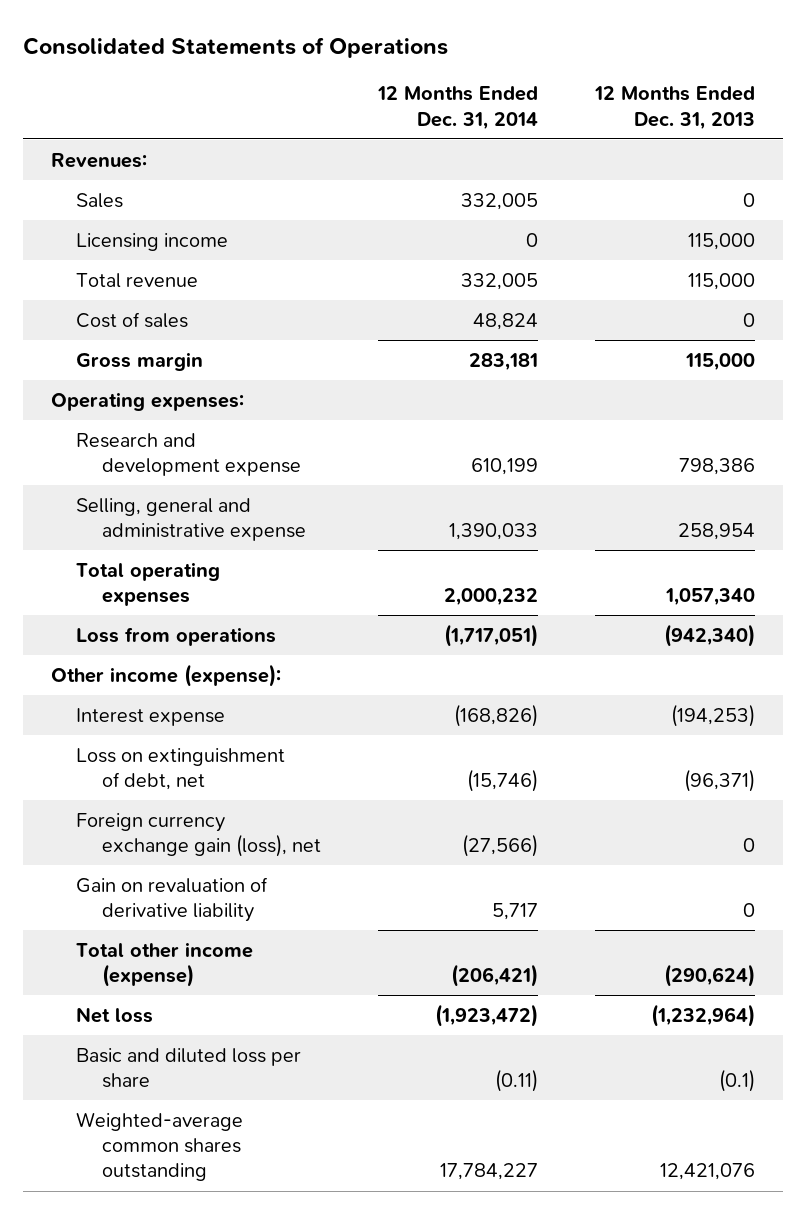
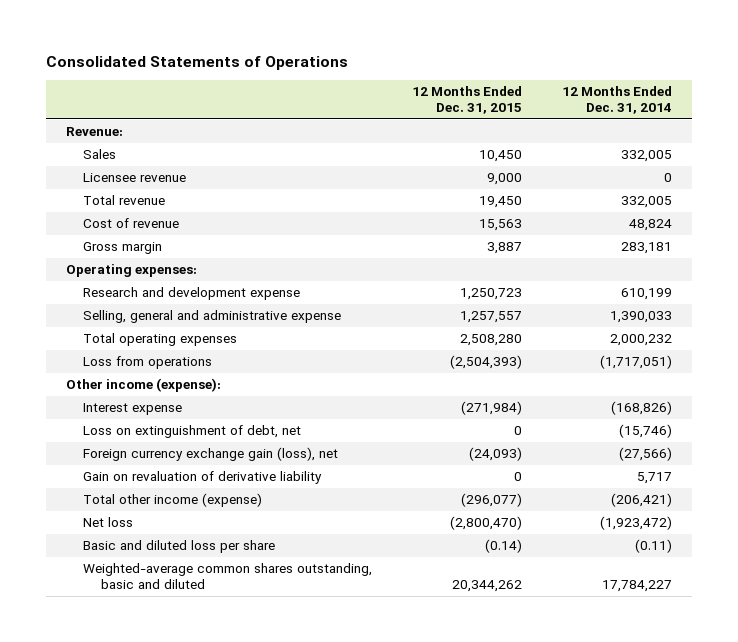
- | 12 Months Ended Dec. 31, 2014 | 12 Months Ended Dec. 31, 2013
+ | 12 Months Ended Dec. 31, 2015 | 12 Months Ended Dec. 31, 2014
- Revenues:
+ Revenue:
- Licensing income | 0 | 115,000
+ Licensee revenue | 9,000 | 0
- Cost of sales | 48,824 | 0
+ Cost of revenue | 15,563 | 48,824
- Weighted-average common shares outstanding | 17,784,227 | 12,421,076
+ Weighted-average common shares outstanding, basic and diluted | 20,344,262 | 17,784,227

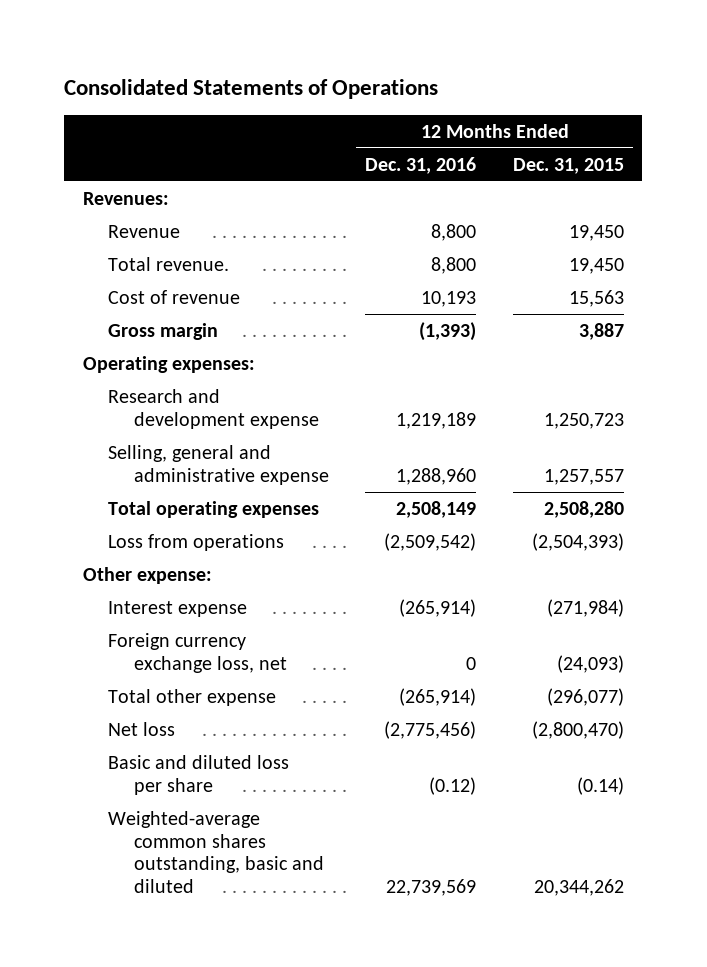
- | 12 Months Ended Dec. 31, 2015 | 12 Months Ended Dec. 31, 2014
+ | 12 Months Ended Dec. 31, 2016 | 12 Months Ended Dec. 31, 2015
- Revenue:
- Sales | 10,450 | 332,005
- Licensee revenue | 9,000 | 0
- Total revenue | 19,450 | 332,005
+ Revenues:
+ Revenue | 8,800 | 19,450
+ Total revenue. | 8,800 | 19,450
- Other income (expense):
+ Other expense:
- Loss on extinguishment of debt, net | 0 | (15,746)
- Foreign currency exchange gain (loss), net | (24,093) | (27,566)
- Gain on revaluation of derivative liability | 0 | 5,717
- Total other income (expense) | (296,077) | (206,421)
+ Foreign currency exchange loss, net | 0 | (24,093)
+ Total other expense | (265,914) | (296,077)

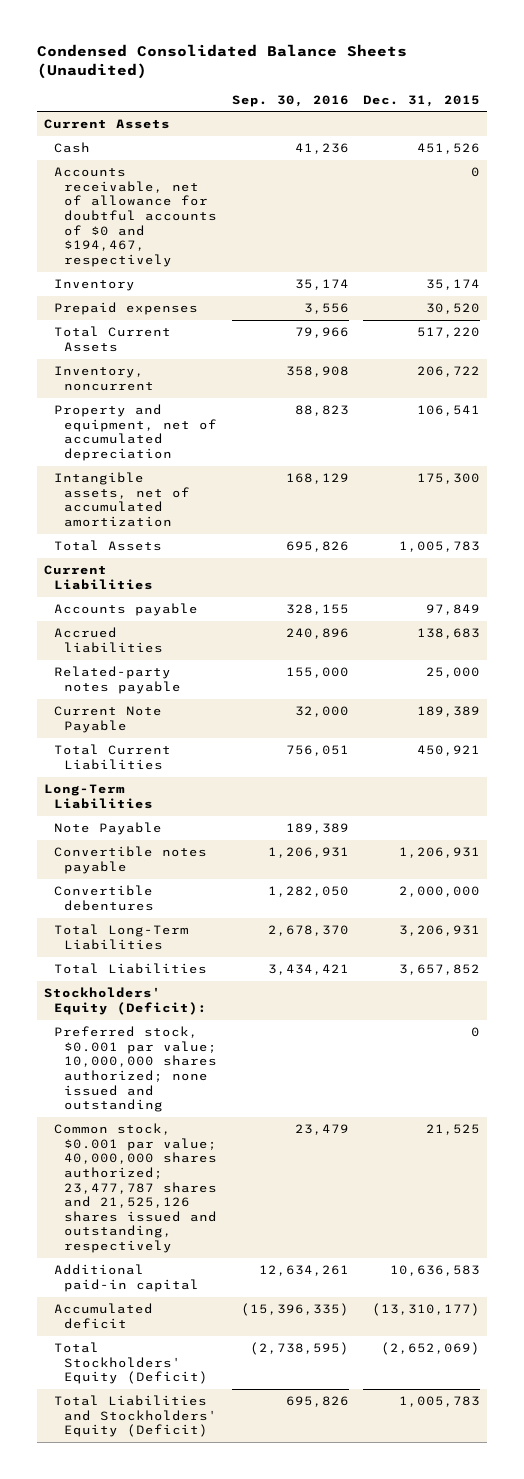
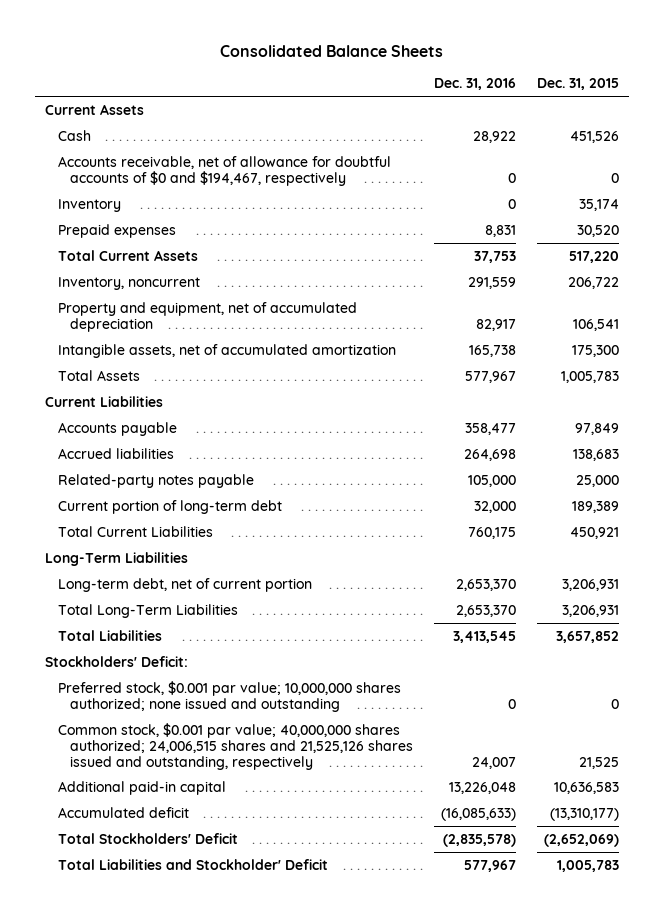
- Condensed Consolidated Balance Sheets (Unaudited)
+ Consolidated Balance Sheets
- | Sep. 30, 2016 | Dec. 31, 2015
+ | Dec. 31, 2016 | Dec. 31, 2015
- Current Note Payable | 32,000 | 189,389
+ Current portion of long-term debt | 32,000 | 189,389
- Note Payable | 189,389 |
- Convertible notes payable | 1,206,931 | 1,206,931
- Convertible debentures | 1,282,050 | 2,000,000
+ Long-term debt, net of current portion | 2,653,370 | 3,206,931
- Stockholders' Equity (Deficit):
+ Stockholders' Deficit:
- Common stock, $0.001 par value; 40,000,000 shares authorized; 23,477,787 shares and 21,525,126 shares issued and outstanding, respectively | 23,479 | 21,525
+ Common stock, $0.001 par value; 40,000,000 shares authorized; 24,006,515 shares and 21,525,126 shares issued and outstanding, respectively | 24,007 | 21,525
- Total Stockholders' Equity (Deficit) | (2,738,595) | (2,652,069)
- Total Liabilities and Stockholders' Equity (Deficit) | 695,826 | 1,005,783
+ Total Stockholders' Deficit | (2,835,578) | (2,652,069)
+ Total Liabilities and Stockholder' Deficit | 577,967 | 1,005,783

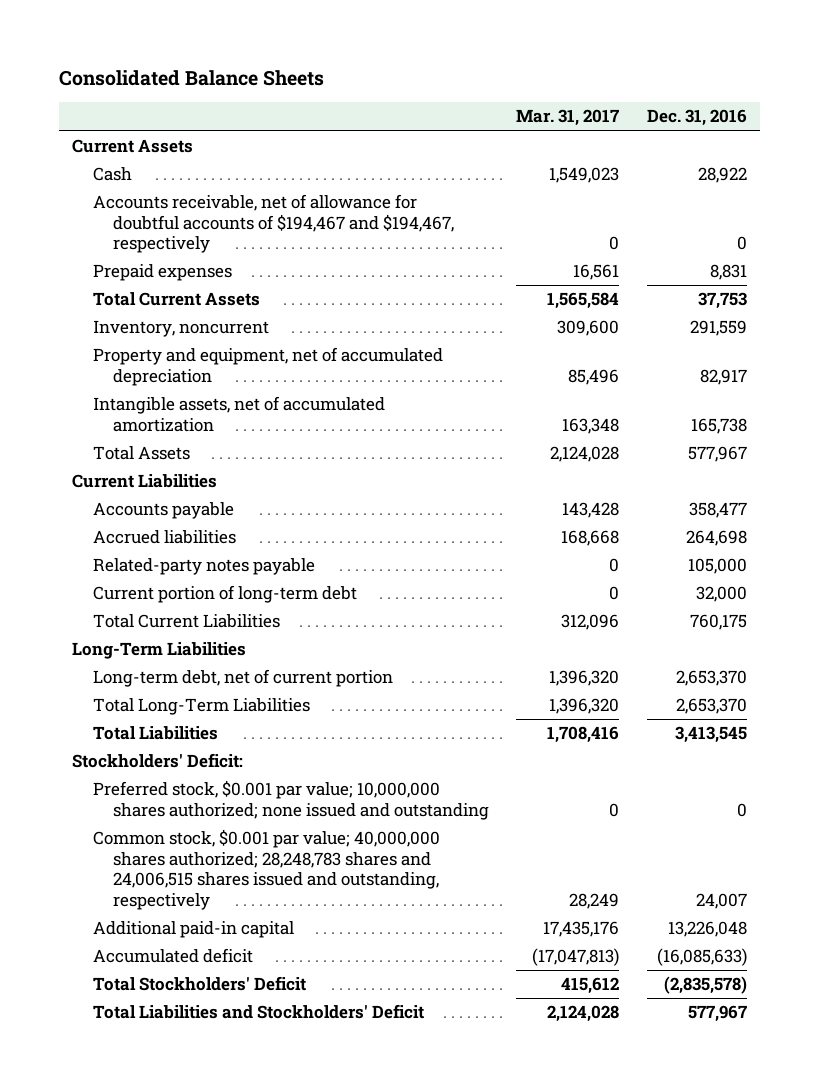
- | Dec. 31, 2016 | Dec. 31, 2015
+ | Mar. 31, 2017 | Dec. 31, 2016
- Accounts receivable, net of allowance for doubtful accounts of $0 and $194,467, respectively | 0 | 0
- Inventory | 0 | 35,174
+ Accounts receivable, net of allowance for doubtful accounts of $194,467 and $194,467, respectively | 0 | 0
- Common stock, $0.001 par value; 40,000,000 shares authorized; 24,006,515 shares and 21,525,126 shares issued and outstanding, respectively | 24,007 | 21,525
+ Common stock, $0.001 par value; 40,000,000 shares authorized; 28,248,783 shares and 24,006,515 shares issued and outstanding, respectively | 28,249 | 24,007
- Total Liabilities and Stockholder' Deficit | 577,967 | 1,005,783
+ Total Liabilities and Stockholders' Deficit | 2,124,028 | 577,967

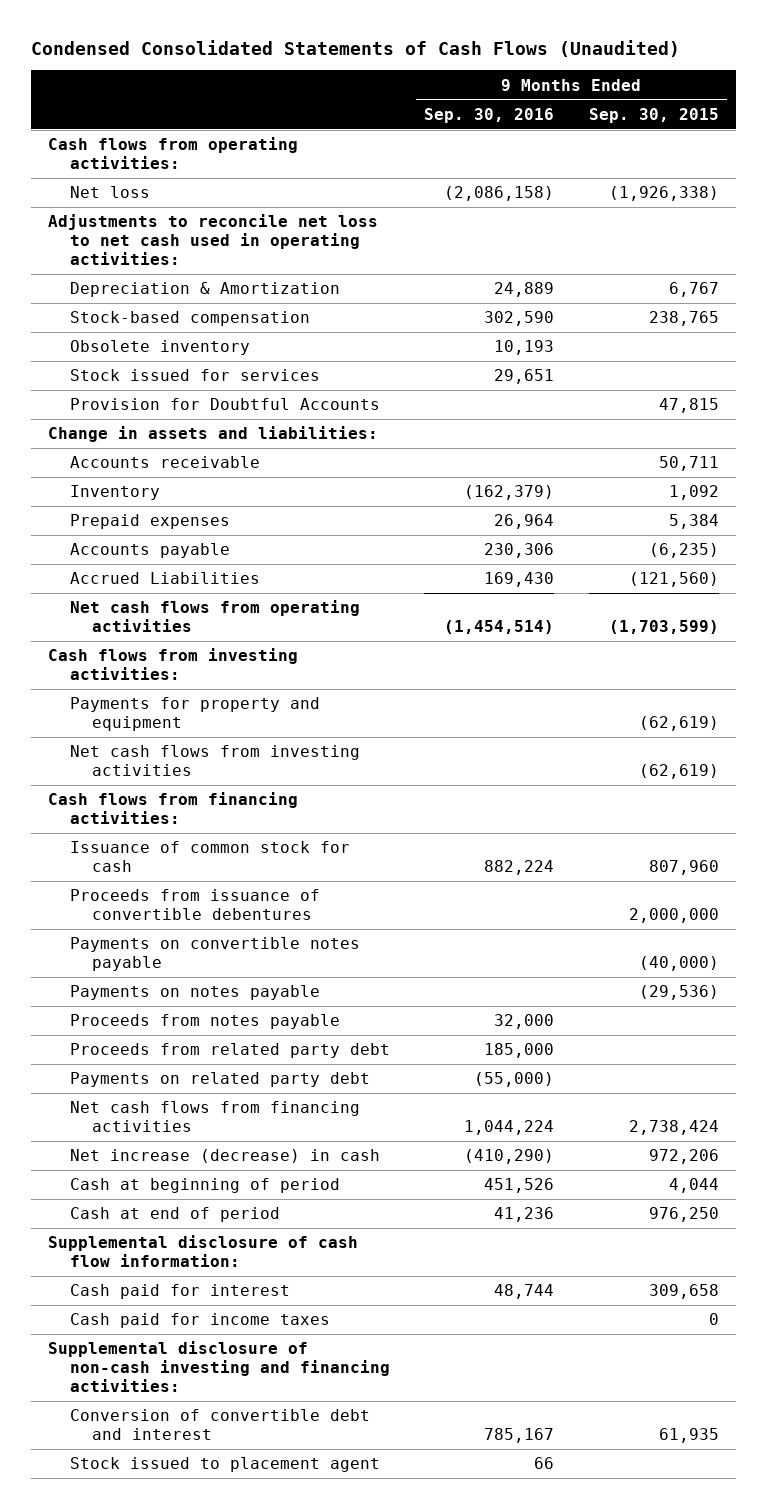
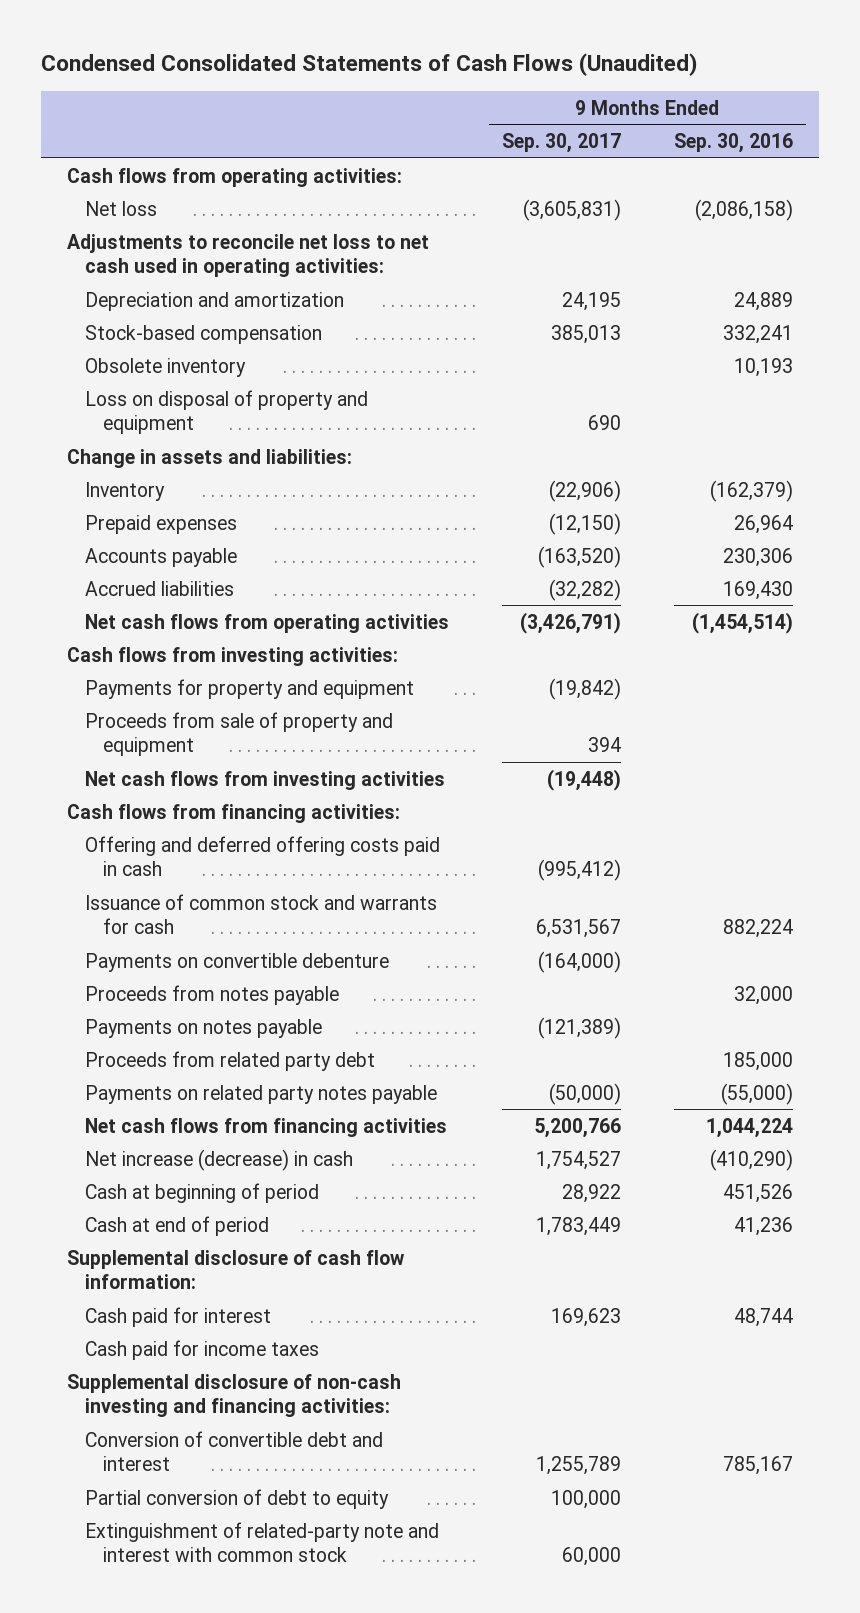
- | 9 Months Ended Sep. 30, 2016 | 9 Months Ended Sep. 30, 2015
+ | 9 Months Ended Sep. 30, 2017 | 9 Months Ended Sep. 30, 2016
- Depreciation & Amortization | 24,889 | 6,767
- Stock-based compensation | 302,590 | 238,765
+ Depreciation and amortization | 24,195 | 24,889
+ Stock-based compensation | 385,013 | 332,241
- Stock issued for services | 29,651 |
- Provision for Doubtful Accounts | | 47,815
+ Loss on disposal of property and equipment | 690 |
- Accounts receivable | | 50,711
- Accrued Liabilities | 169,430 | (121,560)
+ Accrued liabilities | (32,282) | 169,430
+ Proceeds from sale of property and equipment | 394 |
- Issuance of common stock for cash | 882,224 | 807,960
- Proceeds from issuance of convertible debentures | | 2,000,000
- Payments on convertible notes payable | | (40,000)
+ Offering and deferred offering costs paid in cash | (995,412) |
+ Issuance of common stock and warrants for cash | 6,531,567 | 882,224
+ Payments on convertible debenture | (164,000) |
moved down: Payments on notes payable | (121,389) |
- Payments on related party debt | (55,000) |
+ Payments on related party notes payable | (50,000) | (55,000)
- Stock issued to placement agent | 66 |
+ Partial conversion of debt to equity | 100,000 |
+ Extinguishment of related-party note and interest with common stock | 60,000 |

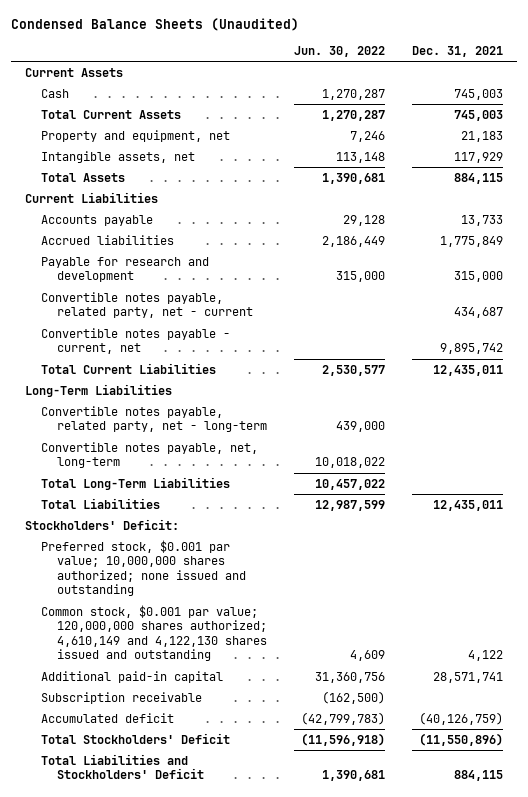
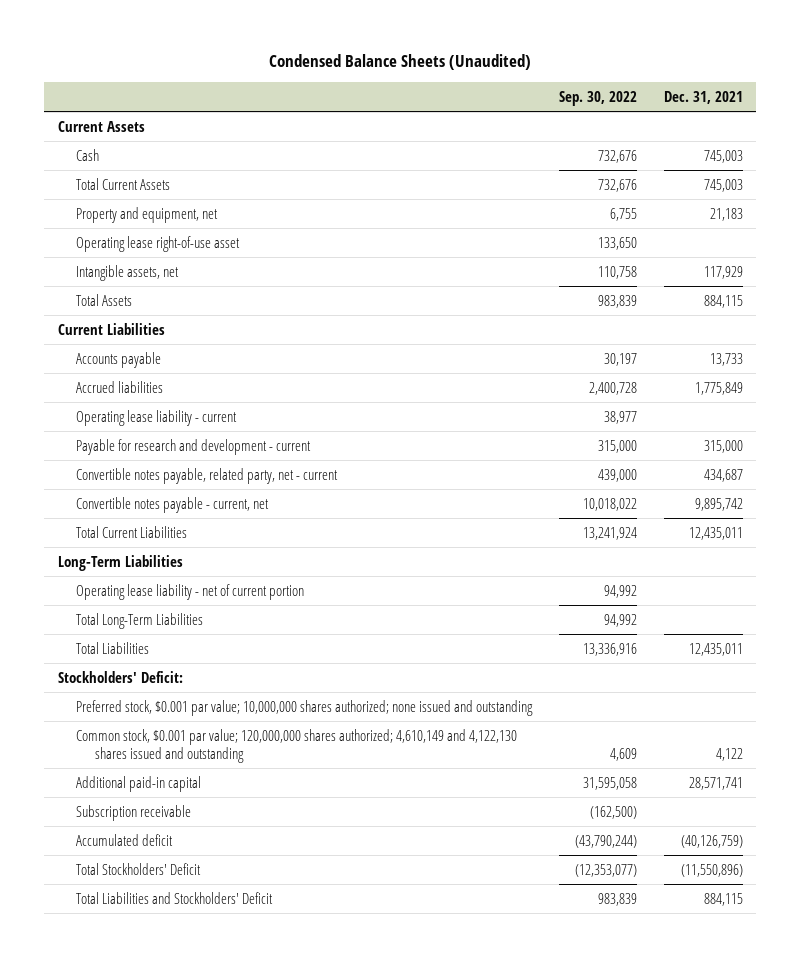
- | Jun. 30, 2022 | Dec. 31, 2021
+ | Sep. 30, 2022 | Dec. 31, 2021
+ Operating lease right-of-use asset | 133,650 |
- Payable for research and development | 315,000 | 315,000
+ Operating lease liability - current | 38,977 |
+ Payable for research and development - current | 315,000 | 315,000
- Convertible notes payable, related party, net - long-term | 439,000 |
- Convertible notes payable, net, long-term | 10,018,022 |
+ Operating lease liability - net of current portion | 94,992 |

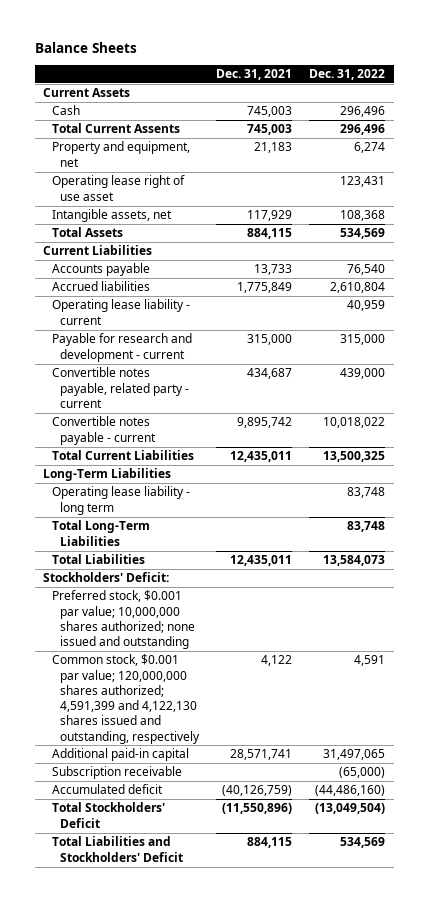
- Condensed Balance Sheets (Unaudited)
+ Balance Sheets
- | Sep. 30, 2022 | Dec. 31, 2021
+ | Dec. 31, 2021 | Dec. 31, 2022
- Total Current Assets | 732,676 | 745,003
+ Total Current Assents | 745,003 | 296,496
- Operating lease right-of-use asset | 133,650 |
+ Operating lease right of use asset | | 123,431
- Convertible notes payable, related party, net - current | 439,000 | 434,687
- Convertible notes payable - current, net | 10,018,022 | 9,895,742
+ Convertible notes payable, related party - current | 434,687 | 439,000
+ Convertible notes payable - current | 9,895,742 | 10,018,022
- Operating lease liability - net of current portion | 94,992 |
+ Operating lease liability - long term | | 83,748
- Common stock, $0.001 par value; 120,000,000 shares authorized; 4,610,149 and 4,122,130 shares issued and outstanding | 4,609 | 4,122
+ Common stock, $0.001 par value; 120,000,000 shares authorized; 4,591,399 and 4,122,130 shares issued and outstanding, respectively | 4,122 | 4,591

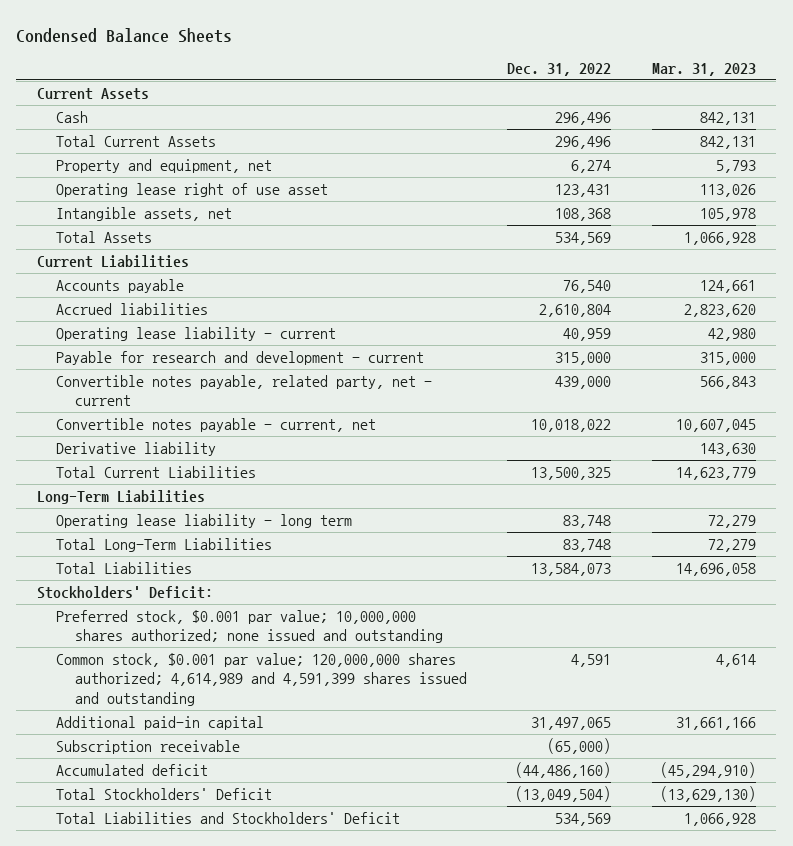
- Balance Sheets
+ Condensed Balance Sheets
- | Dec. 31, 2021 | Dec. 31, 2022
+ | Dec. 31, 2022 | Mar. 31, 2023
- Total Current Assents | 745,003 | 296,496
+ Total Current Assets | 296,496 | 842,131
- Convertible notes payable, related party - current | 434,687 | 439,000
- Convertible notes payable - current | 9,895,742 | 10,018,022
+ Convertible notes payable, related party, net - current | 439,000 | 566,843
+ Convertible notes payable - current, net | 10,018,022 | 10,607,045
+ Derivative liability | | 143,630
- Common stock, $0.001 par value; 120,000,000 shares authorized; 4,591,399 and 4,122,130 shares issued and outstanding, respectively | 4,122 | 4,591
+ Common stock, $0.001 par value; 120,000,000 shares authorized; 4,614,989 and 4,591,399 shares issued and outstanding | 4,591 | 4,614

